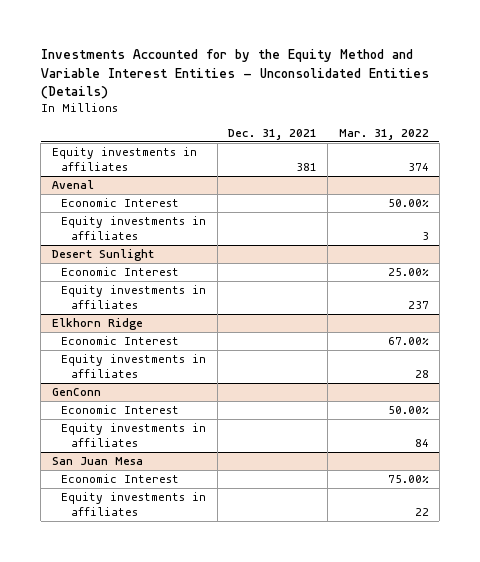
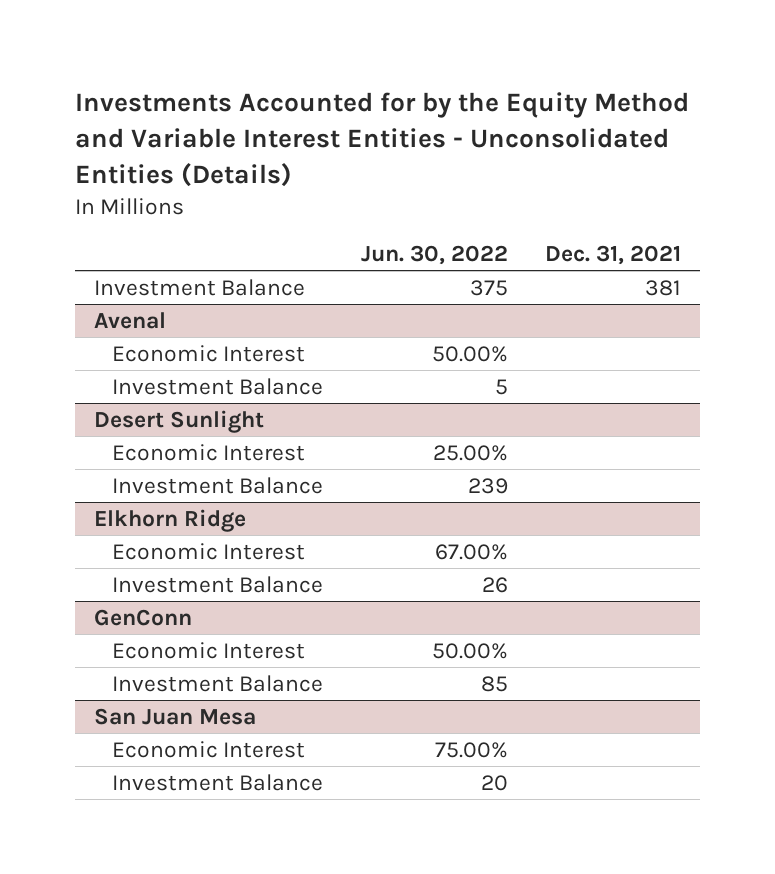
- | Dec. 31, 2021 | Mar. 31, 2022
+ | Jun. 30, 2022 | Dec. 31, 2021
- Equity investments in affiliates | 381 | 374
+ Investment Balance | 375 | 381
@ Avenal
- Equity investments in affiliates | | 3
+ Investment Balance | 5 |
@ Desert Sunlight
- Equity investments in affiliates | | 237
+ Investment Balance | 239 |
@ Elkhorn Ridge
- Equity investments in affiliates | | 28
+ Investment Balance | 26 |
@ GenConn
- Equity investments in affiliates | | 84
+ Investment Balance | 85 |
@ San Juan Mesa
- Equity investments in affiliates | | 22
+ Investment Balance | 20 |

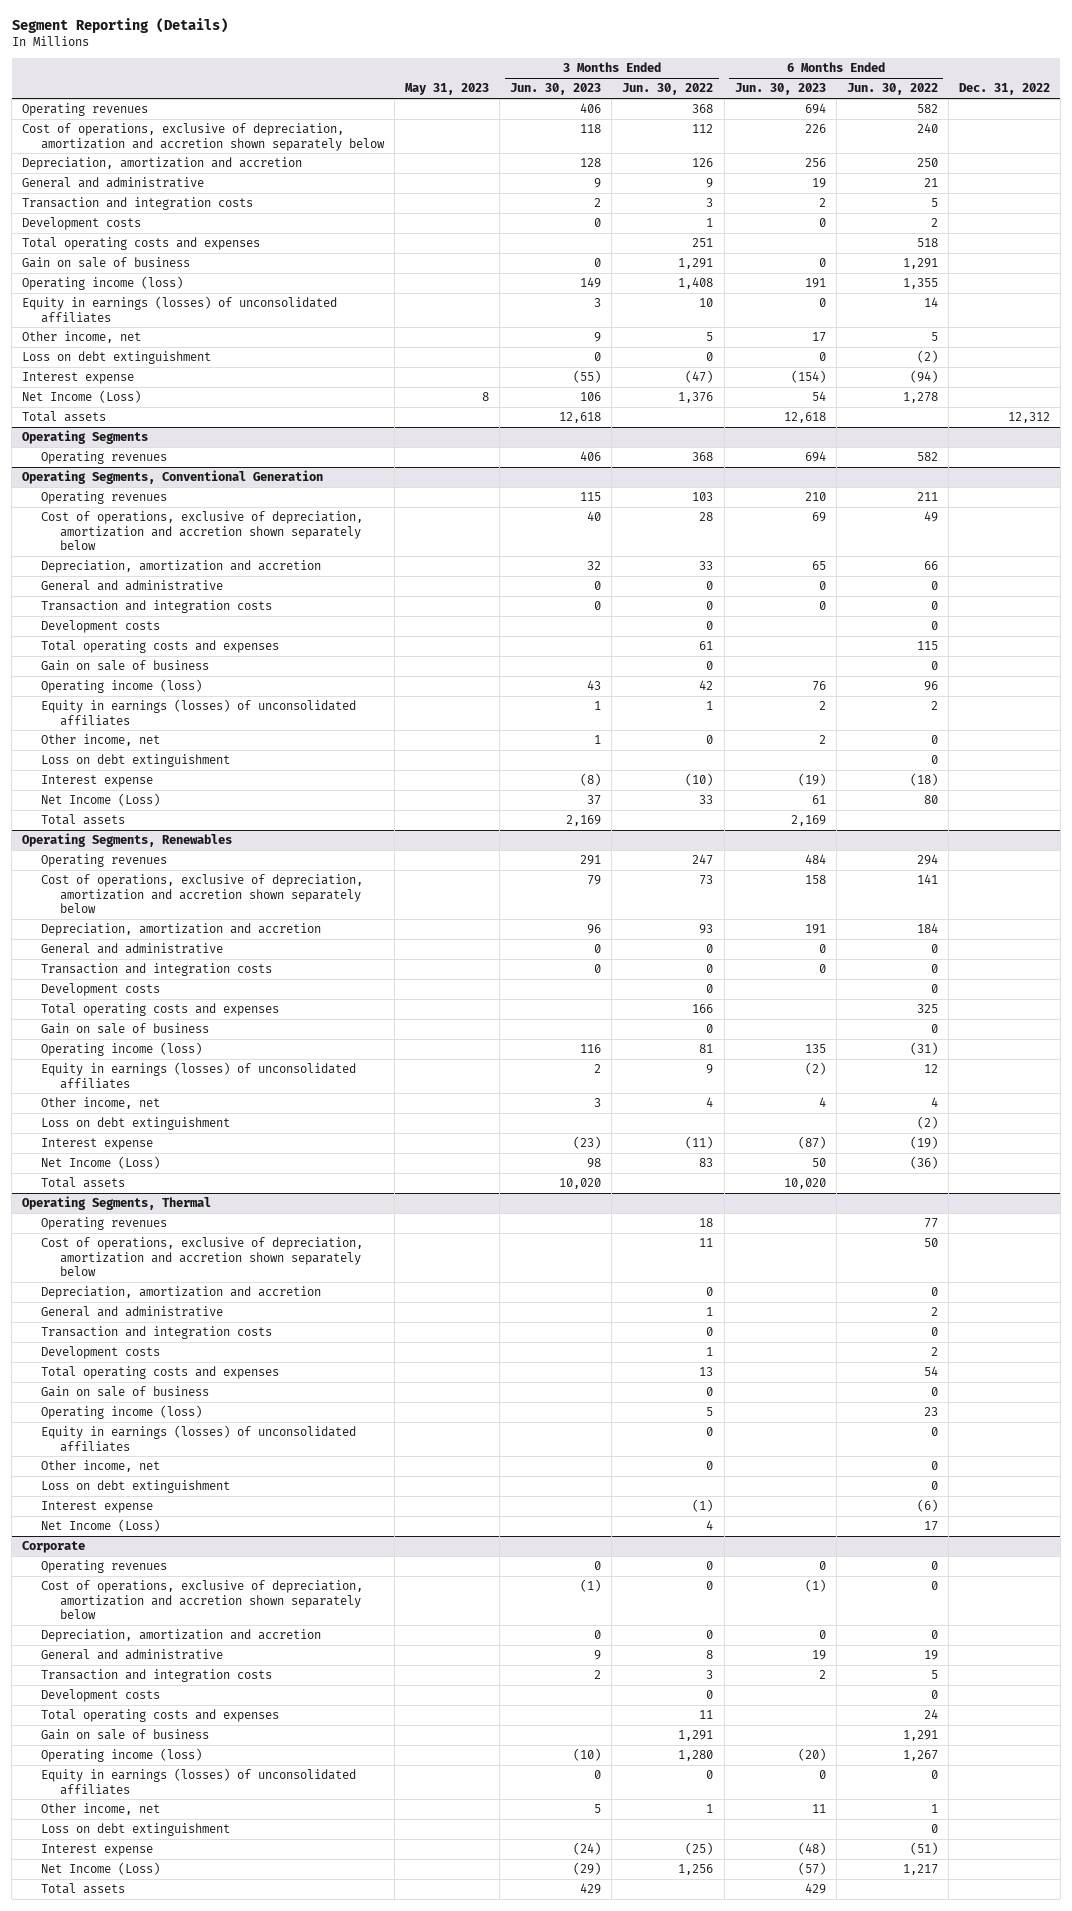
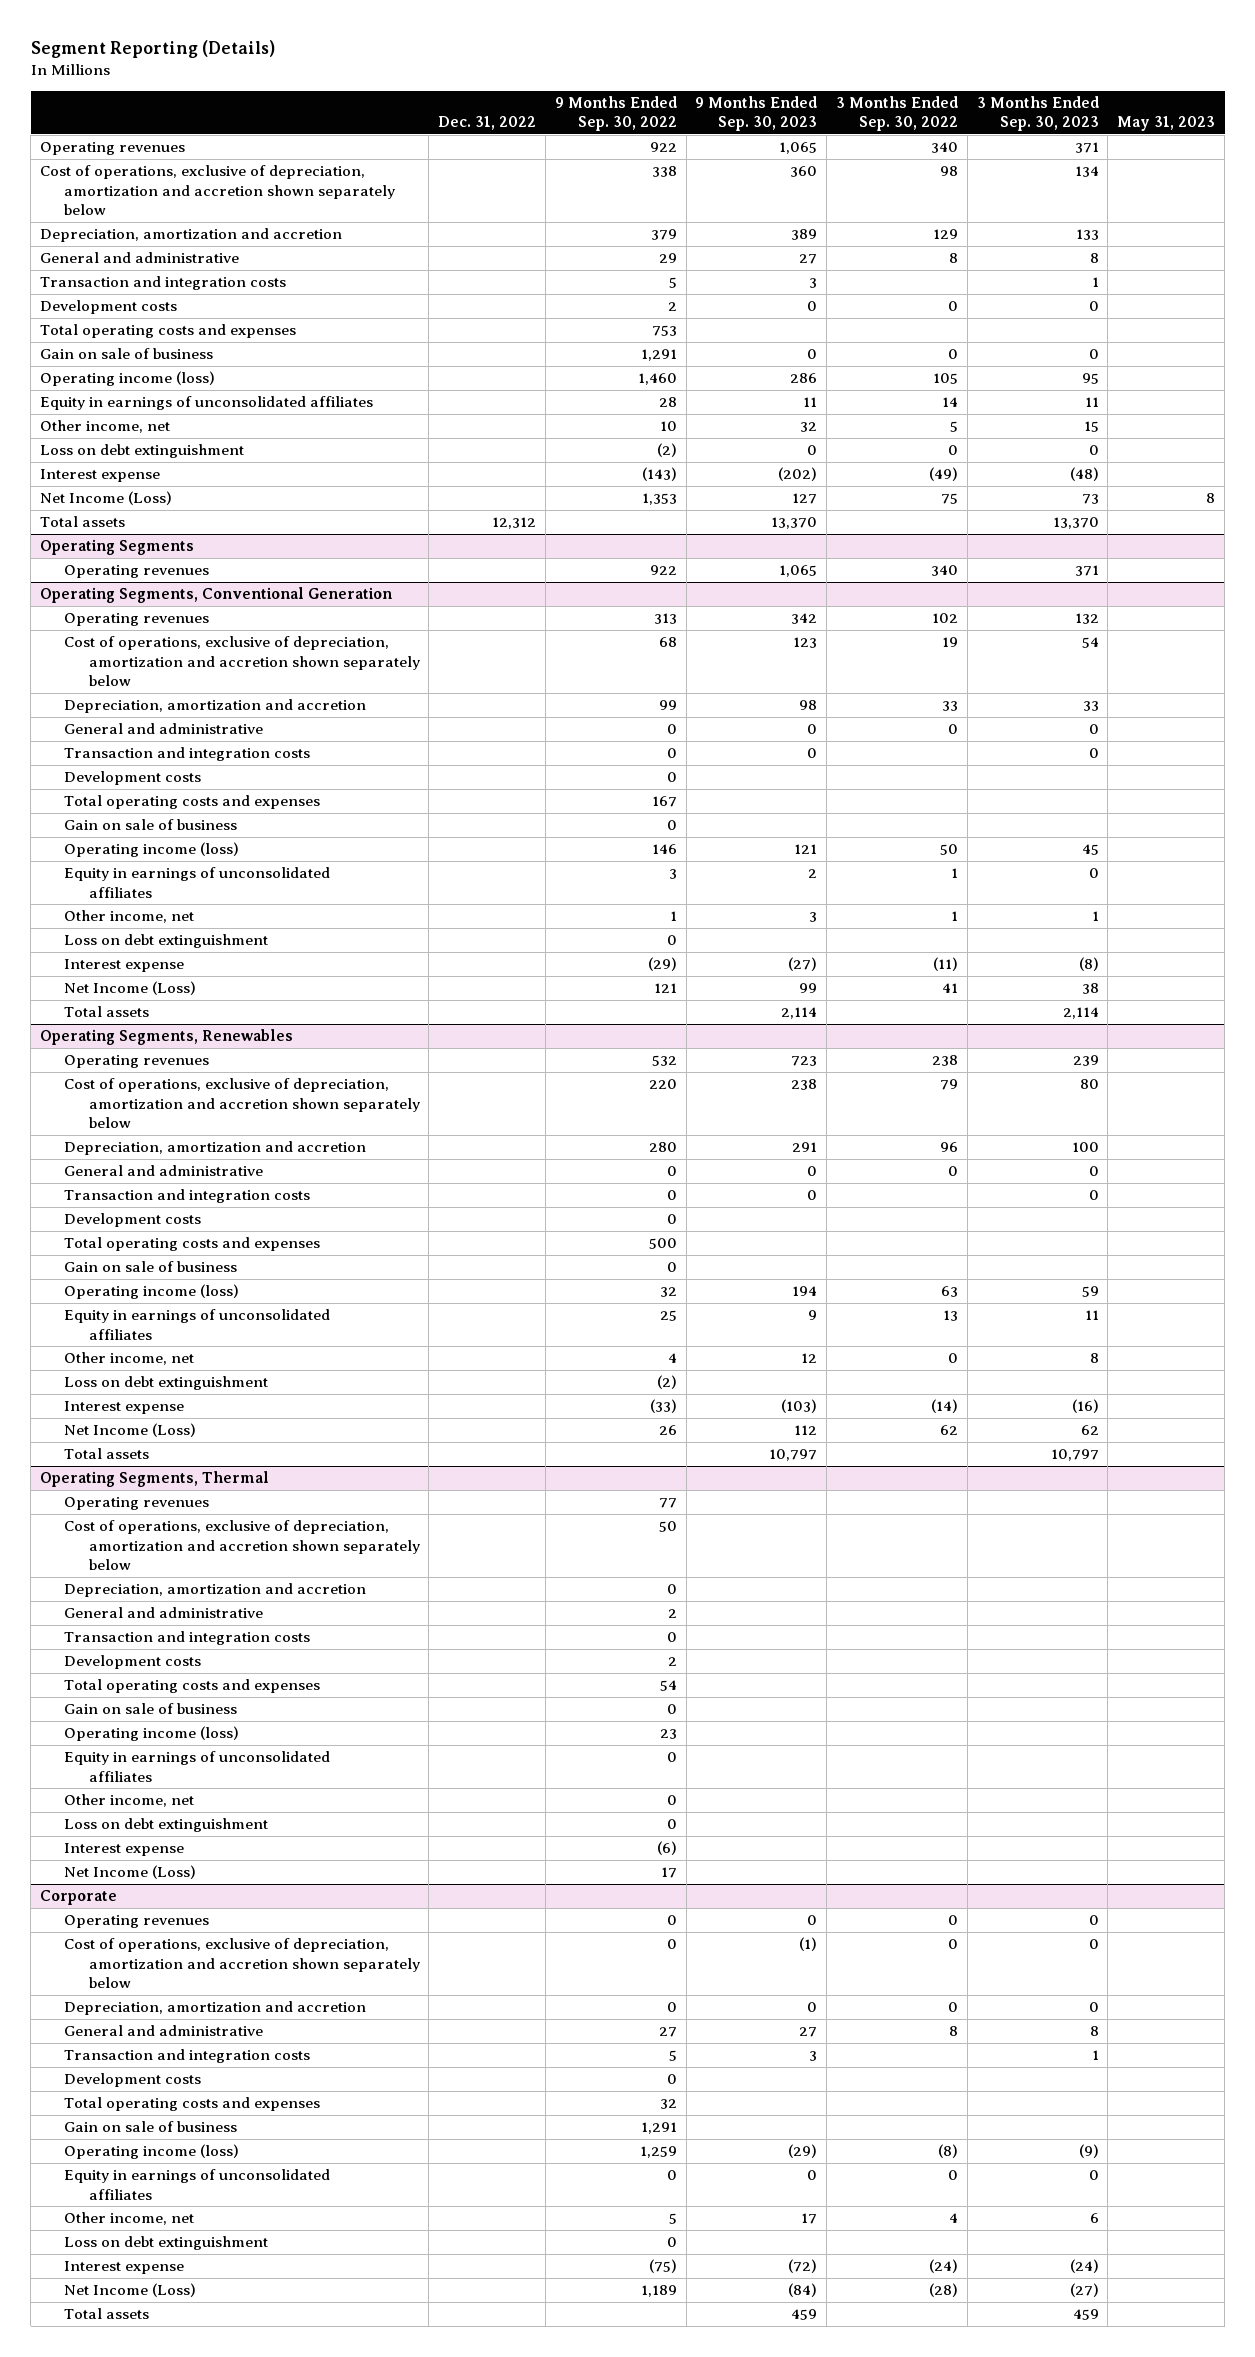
- | May 31, 2023 | 3 Months Ended Jun. 30, 2023 | 3 Months Ended Jun. 30, 2022 | 6 Months Ended Jun. 30, 2023 | 6 Months Ended Jun. 30, 2022 | Dec. 31, 2022
+ | Dec. 31, 2022 | 9 Months Ended Sep. 30, 2022 | 9 Months Ended Sep. 30, 2023 | 3 Months Ended Sep. 30, 2022 | 3 Months Ended Sep. 30, 2023 | May 31, 2023
- Equity in earnings (losses) of unconsolidated affiliates | | 3 | 10 | 0 | 14 |
+ Equity in earnings of unconsolidated affiliates | | 28 | 11 | 14 | 11 |
@ Operating Segments, Conventional Generation
- Equity in earnings (losses) of unconsolidated affiliates | | 1 | 1 | 2 | 2 |
+ Equity in earnings of unconsolidated affiliates | | 3 | 2 | 1 | 0 |
@ Operating Segments, Renewables
- Equity in earnings (losses) of unconsolidated affiliates | | 2 | 9 | (2) | 12 |
+ Equity in earnings of unconsolidated affiliates | | 25 | 9 | 13 | 11 |
@ Operating Segments, Thermal
- Equity in earnings (losses) of unconsolidated affiliates | | | 0 | | 0 |
+ Equity in earnings of unconsolidated affiliates | | 0 | | | |
@ Corporate
- Equity in earnings (losses) of unconsolidated affiliates | | 0 | 0 | 0 | 0 |
+ Equity in earnings of unconsolidated affiliates | | 0 | 0 | 0 | 0 |

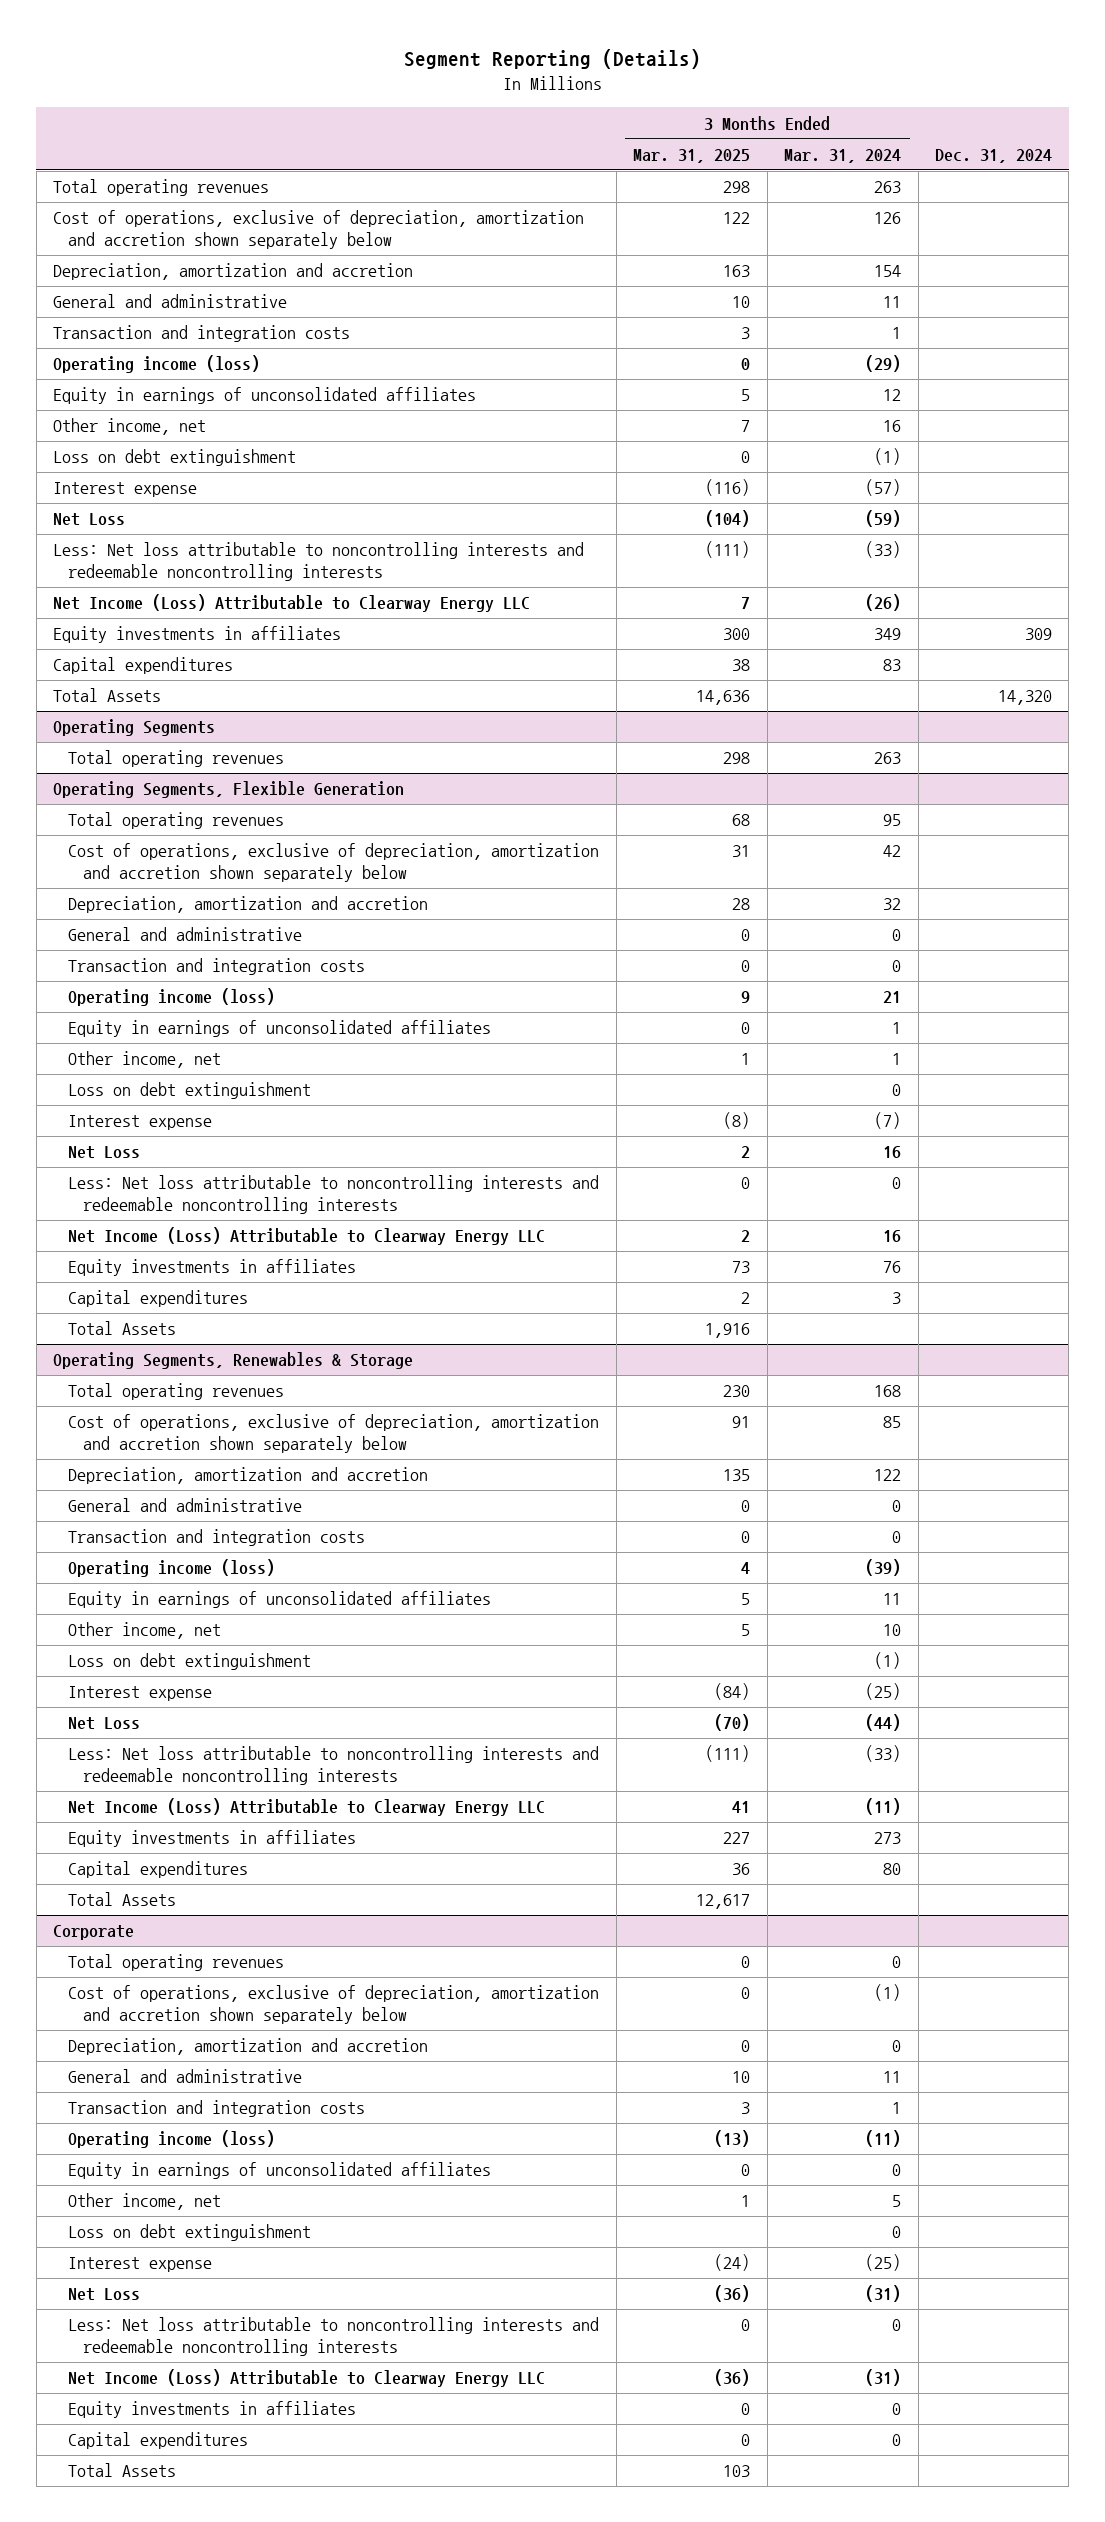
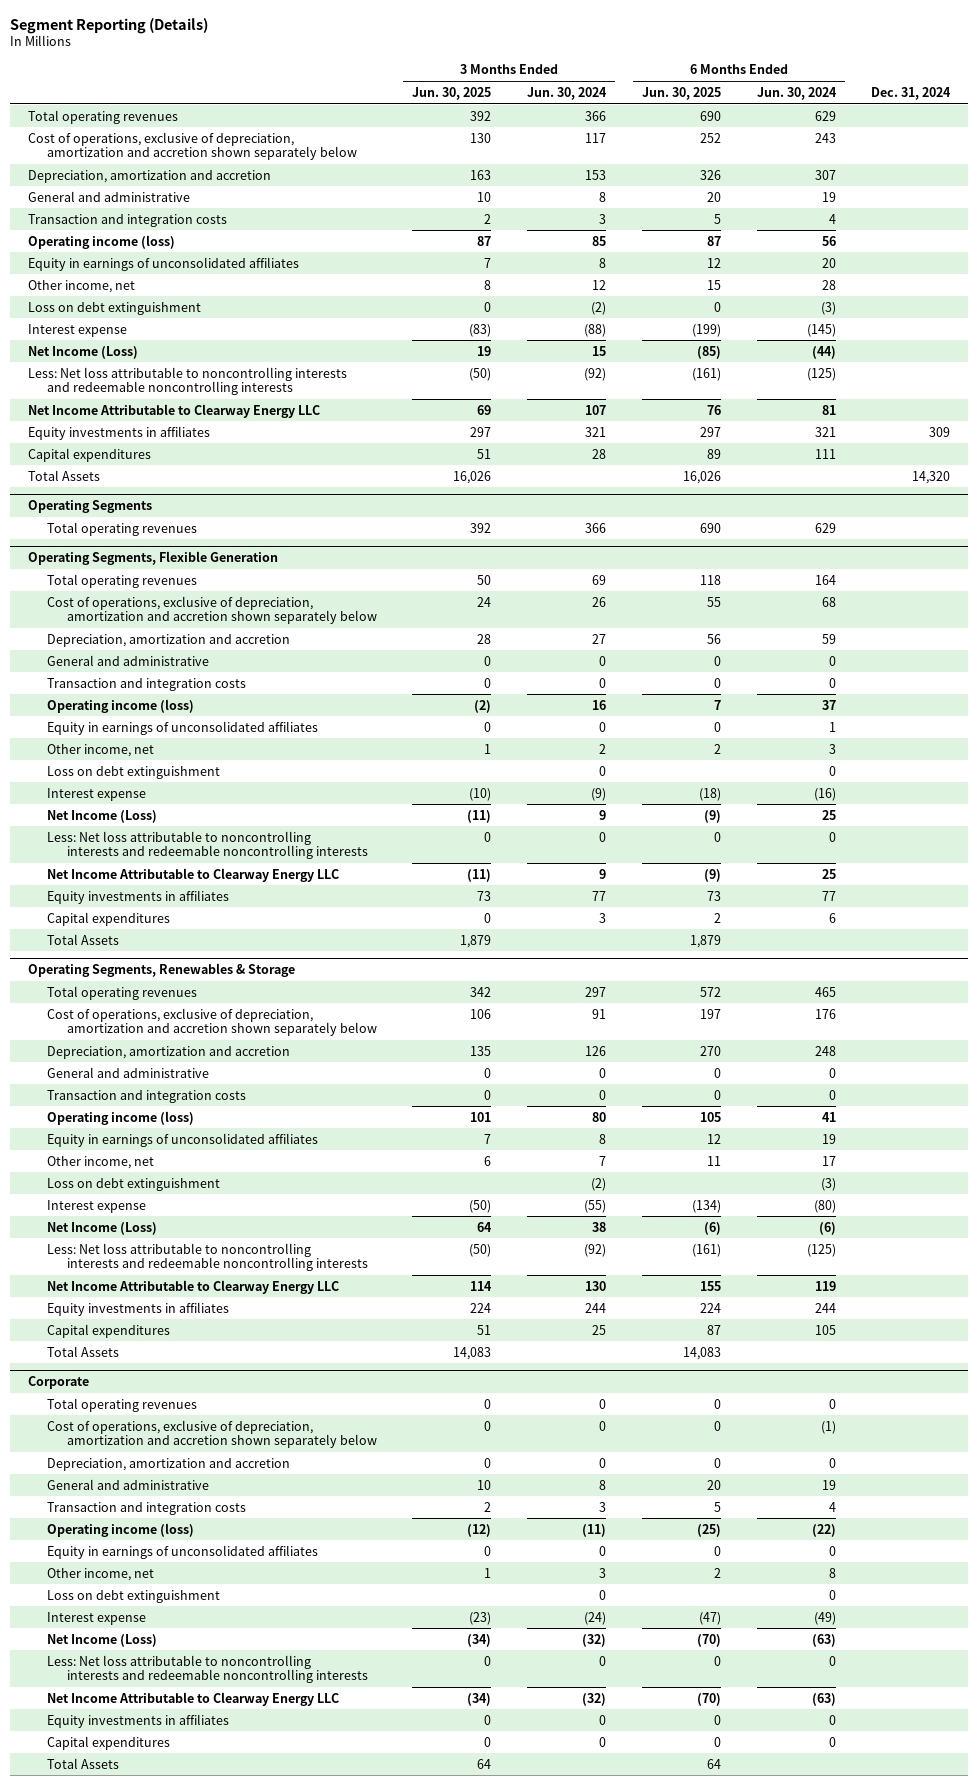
- | 3 Months Ended Mar. 31, 2025 | 3 Months Ended Mar. 31, 2024 | Dec. 31, 2024
+ | 3 Months Ended Jun. 30, 2025 | 3 Months Ended Jun. 30, 2024 | 6 Months Ended Jun. 30, 2025 | 6 Months Ended Jun. 30, 2024 | Dec. 31, 2024
- Net Loss | (104) | (59) |
+ Net Income (Loss) | 19 | 15 | (85) | (44) |
- Net Income (Loss) Attributable to Clearway Energy LLC | 7 | (26) |
+ Net Income Attributable to Clearway Energy LLC | 69 | 107 | 76 | 81 |
@ Operating Segments, Flexible Generation
- Net Loss | 2 | 16 |
+ Net Income (Loss) | (11) | 9 | (9) | 25 |
- Net Income (Loss) Attributable to Clearway Energy LLC | 2 | 16 |
+ Net Income Attributable to Clearway Energy LLC | (11) | 9 | (9) | 25 |
@ Operating Segments, Renewables & Storage
- Net Loss | (70) | (44) |
+ Net Income (Loss) | 64 | 38 | (6) | (6) |
- Net Income (Loss) Attributable to Clearway Energy LLC | 41 | (11) |
+ Net Income Attributable to Clearway Energy LLC | 114 | 130 | 155 | 119 |
@ Corporate
- Net Loss | (36) | (31) |
+ Net Income (Loss) | (34) | (32) | (70) | (63) |
- Net Income (Loss) Attributable to Clearway Energy LLC | (36) | (31) |
+ Net Income Attributable to Clearway Energy LLC | (34) | (32) | (70) | (63) |

